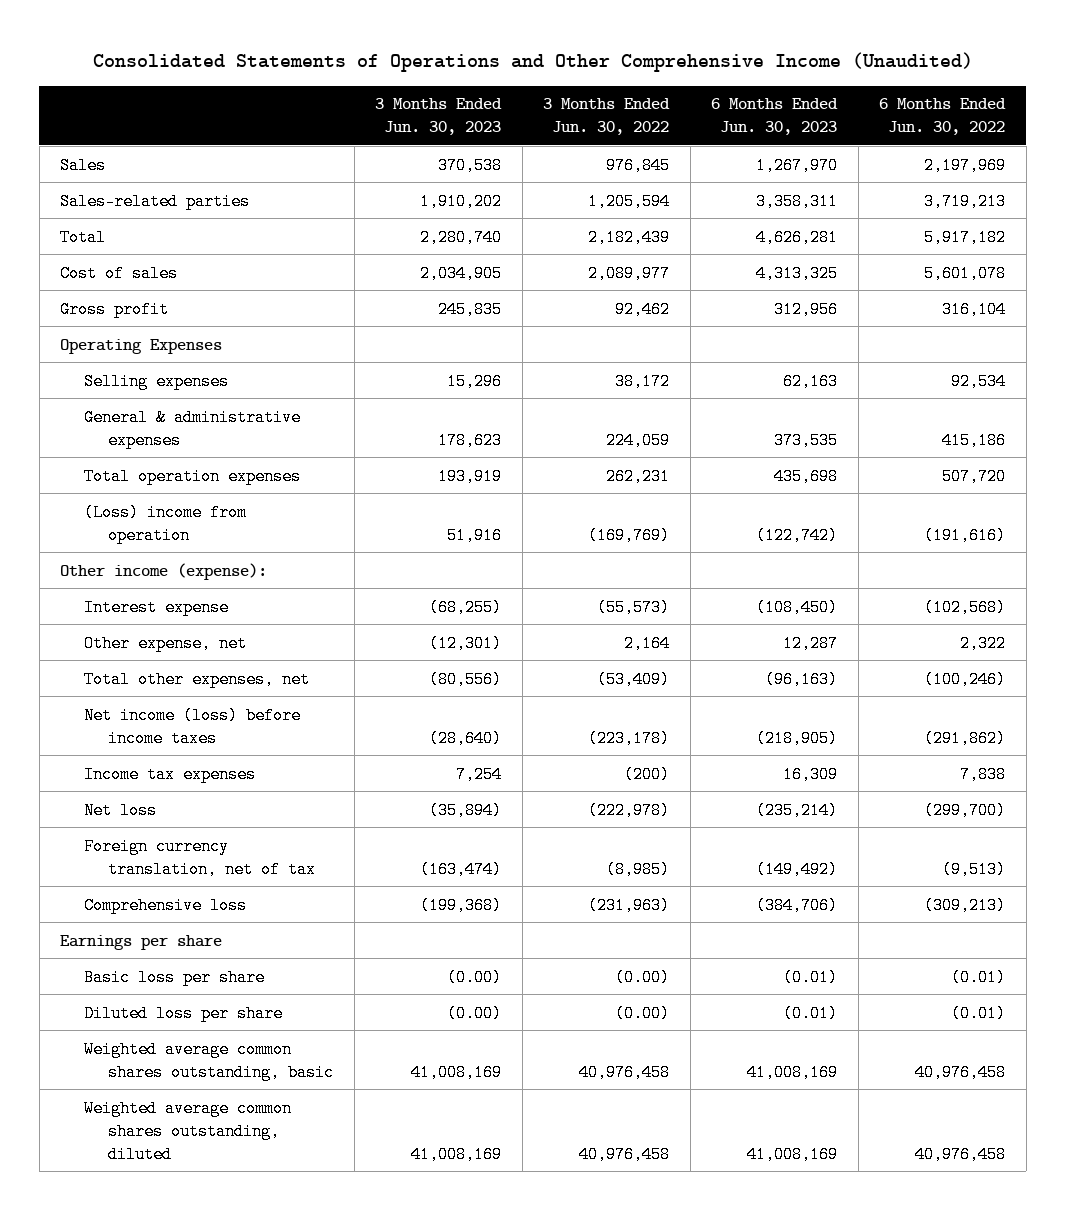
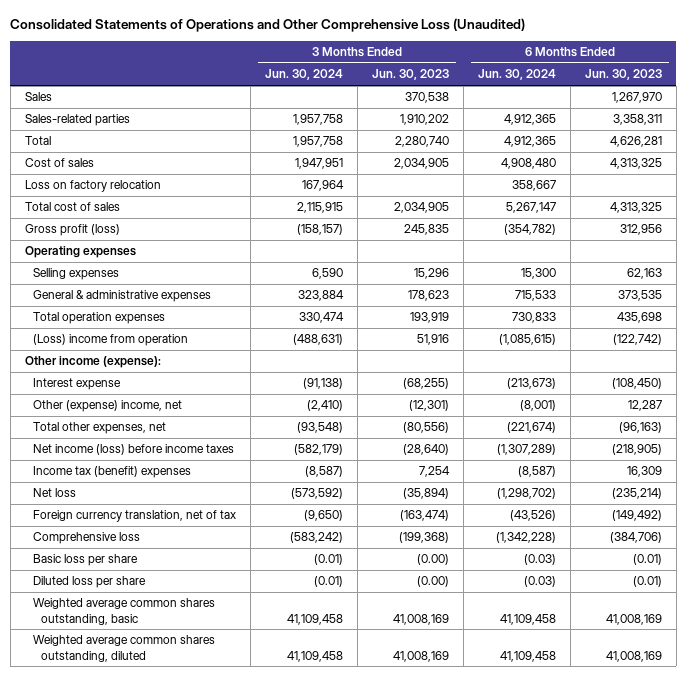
- Consolidated Statements of Operations and Other Comprehensive Income (Unaudited)
+ Consolidated Statements of Operations and Other Comprehensive Loss (Unaudited)
- | 3 Months Ended Jun. 30, 2023 | 3 Months Ended Jun. 30, 2022 | 6 Months Ended Jun. 30, 2023 | 6 Months Ended Jun. 30, 2022
+ | 3 Months Ended Jun. 30, 2024 | 3 Months Ended Jun. 30, 2023 | 6 Months Ended Jun. 30, 2024 | 6 Months Ended Jun. 30, 2023
- Gross profit | 245,835 | 92,462 | 312,956 | 316,104
- Operating Expenses
+ Loss on factory relocation | 167,964 | | 358,667 |
+ Total cost of sales | 2,115,915 | 2,034,905 | 5,267,147 | 4,313,325
+ Gross profit (loss) | (158,157) | 245,835 | (354,782) | 312,956
+ Operating expenses
- Other expense, net | (12,301) | 2,164 | 12,287 | 2,322
+ Other (expense) income, net | (2,410) | (12,301) | (8,001) | 12,287
- Income tax expenses | 7,254 | (200) | 16,309 | 7,838
+ Income tax (benefit) expenses | (8,587) | 7,254 | (8,587) | 16,309
- Earnings per share

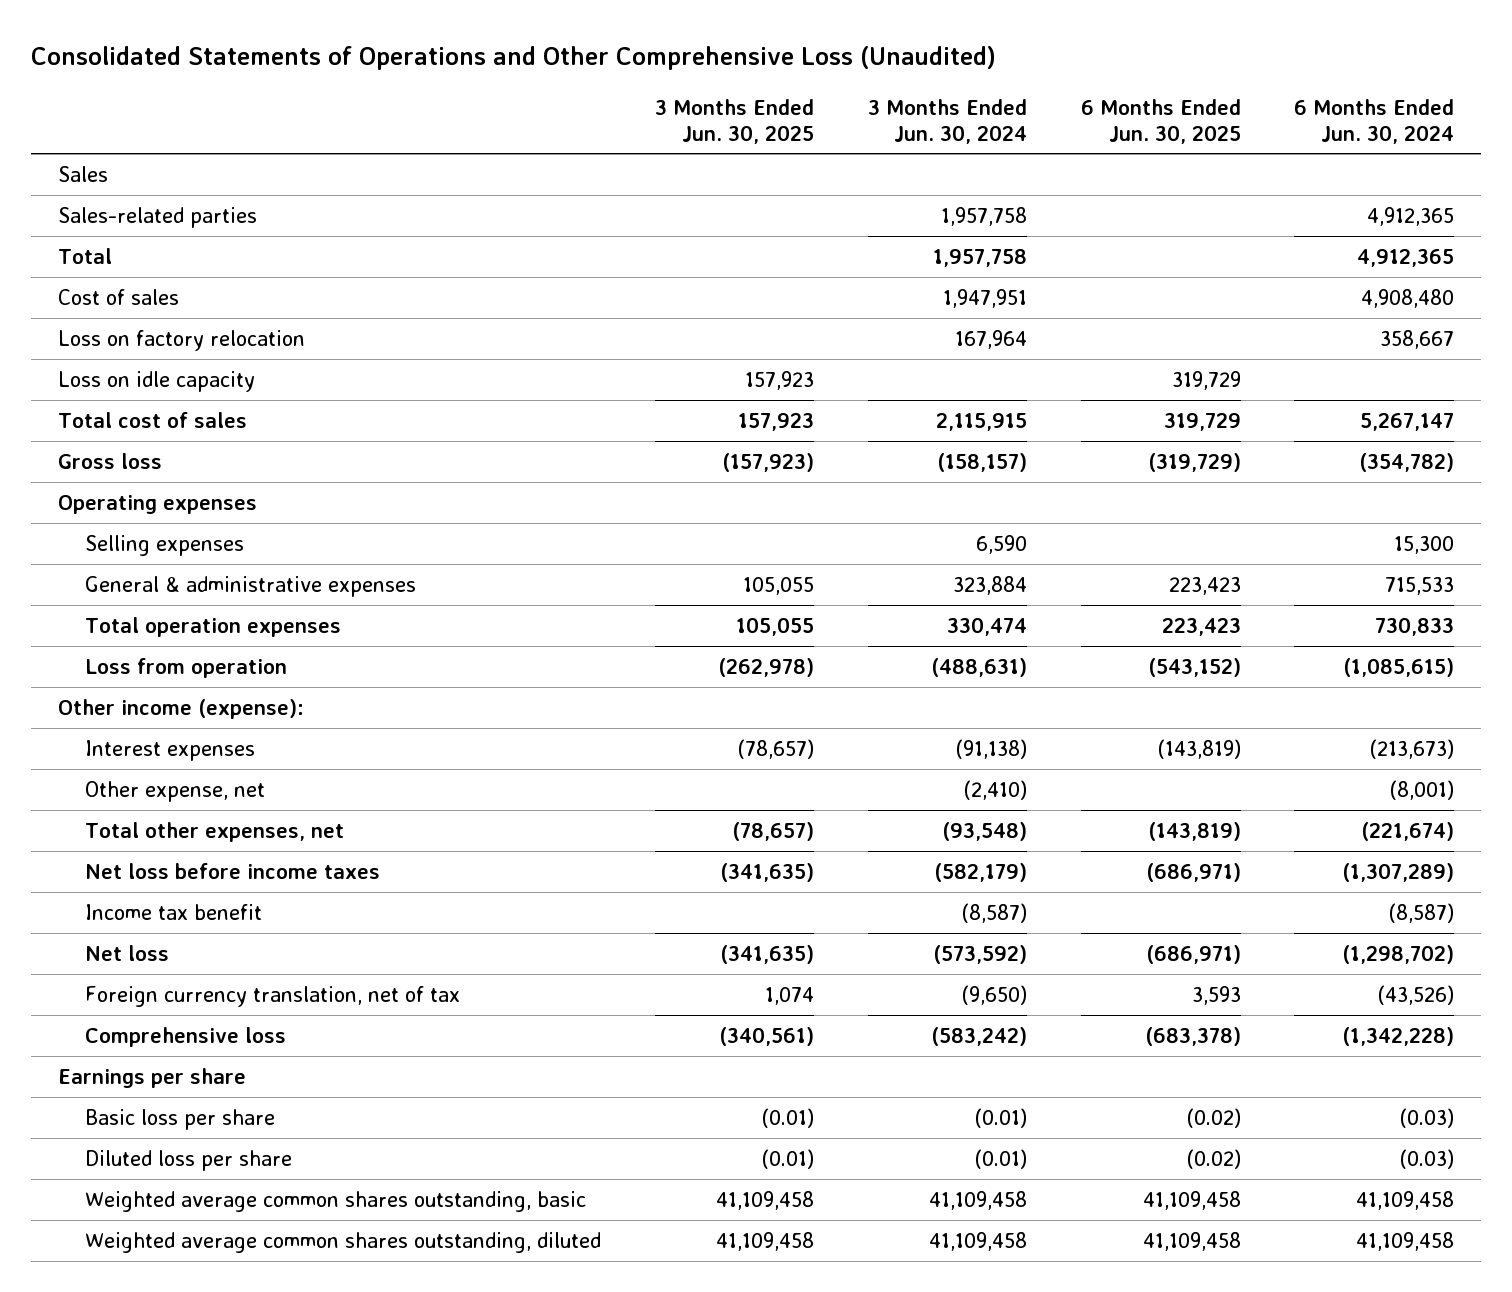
- | 3 Months Ended Jun. 30, 2024 | 3 Months Ended Jun. 30, 2023 | 6 Months Ended Jun. 30, 2024 | 6 Months Ended Jun. 30, 2023
+ | 3 Months Ended Jun. 30, 2025 | 3 Months Ended Jun. 30, 2024 | 6 Months Ended Jun. 30, 2025 | 6 Months Ended Jun. 30, 2024
+ Loss on idle capacity | 157,923 | | 319,729 |
- Gross profit (loss) | (158,157) | 245,835 | (354,782) | 312,956
+ Gross loss | (157,923) | (158,157) | (319,729) | (354,782)
- (Loss) income from operation | (488,631) | 51,916 | (1,085,615) | (122,742)
+ Loss from operation | (262,978) | (488,631) | (543,152) | (1,085,615)
- Interest expense | (91,138) | (68,255) | (213,673) | (108,450)
- Other (expense) income, net | (2,410) | (12,301) | (8,001) | 12,287
+ Interest expenses | (78,657) | (91,138) | (143,819) | (213,673)
+ Other expense, net | | (2,410) | | (8,001)
- Net income (loss) before income taxes | (582,179) | (28,640) | (1,307,289) | (218,905)
- Income tax (benefit) expenses | (8,587) | 7,254 | (8,587) | 16,309
+ Net loss before income taxes | (341,635) | (582,179) | (686,971) | (1,307,289)
+ Income tax benefit | | (8,587) | | (8,587)
+ Earnings per share

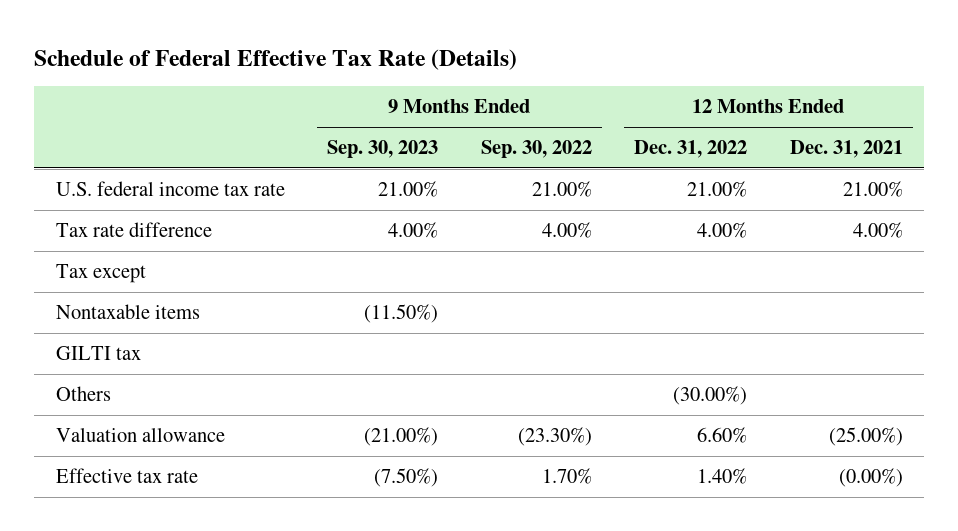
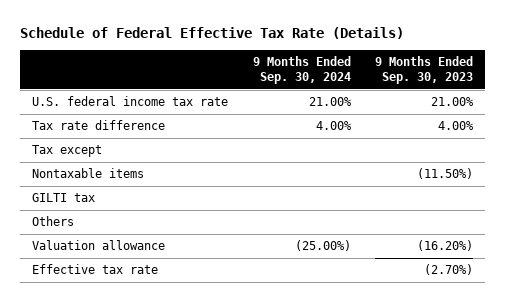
- | 9 Months Ended Sep. 30, 2023 | 9 Months Ended Sep. 30, 2022 | 12 Months Ended Dec. 31, 2022 | 12 Months Ended Dec. 31, 2021
+ | 9 Months Ended Sep. 30, 2024 | 9 Months Ended Sep. 30, 2023
- Valuation allowance | (21.00%) | (23.30%) | 6.60% | (25.00%)
- Effective tax rate | (7.50%) | 1.70% | 1.40% | (0.00%)
+ Valuation allowance | (25.00%) | (16.20%)
+ Effective tax rate | | (2.70%)

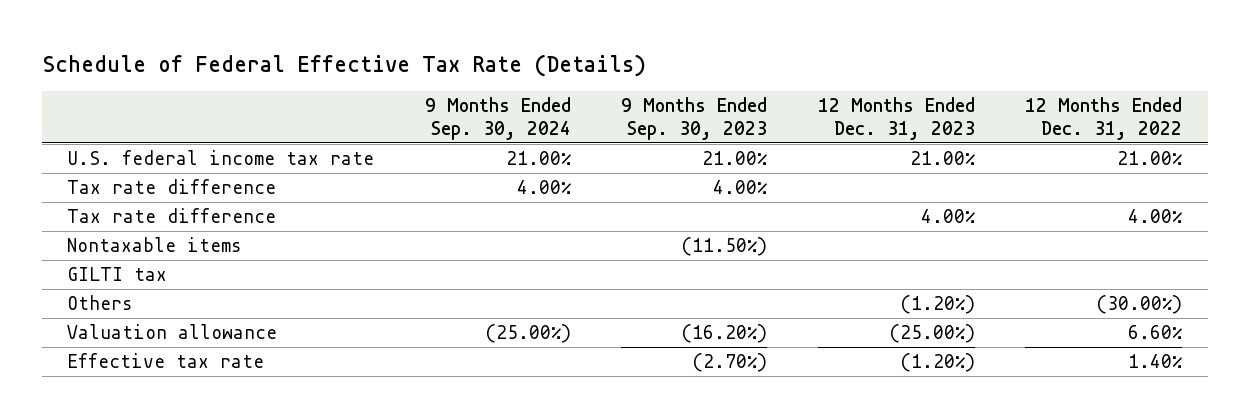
- | 9 Months Ended Sep. 30, 2024 | 9 Months Ended Sep. 30, 2023
+ | 9 Months Ended Sep. 30, 2024 | 9 Months Ended Sep. 30, 2023 | 12 Months Ended Dec. 31, 2023 | 12 Months Ended Dec. 31, 2022
- Tax except
+ Tax rate difference | | | 4.00% | 4.00%

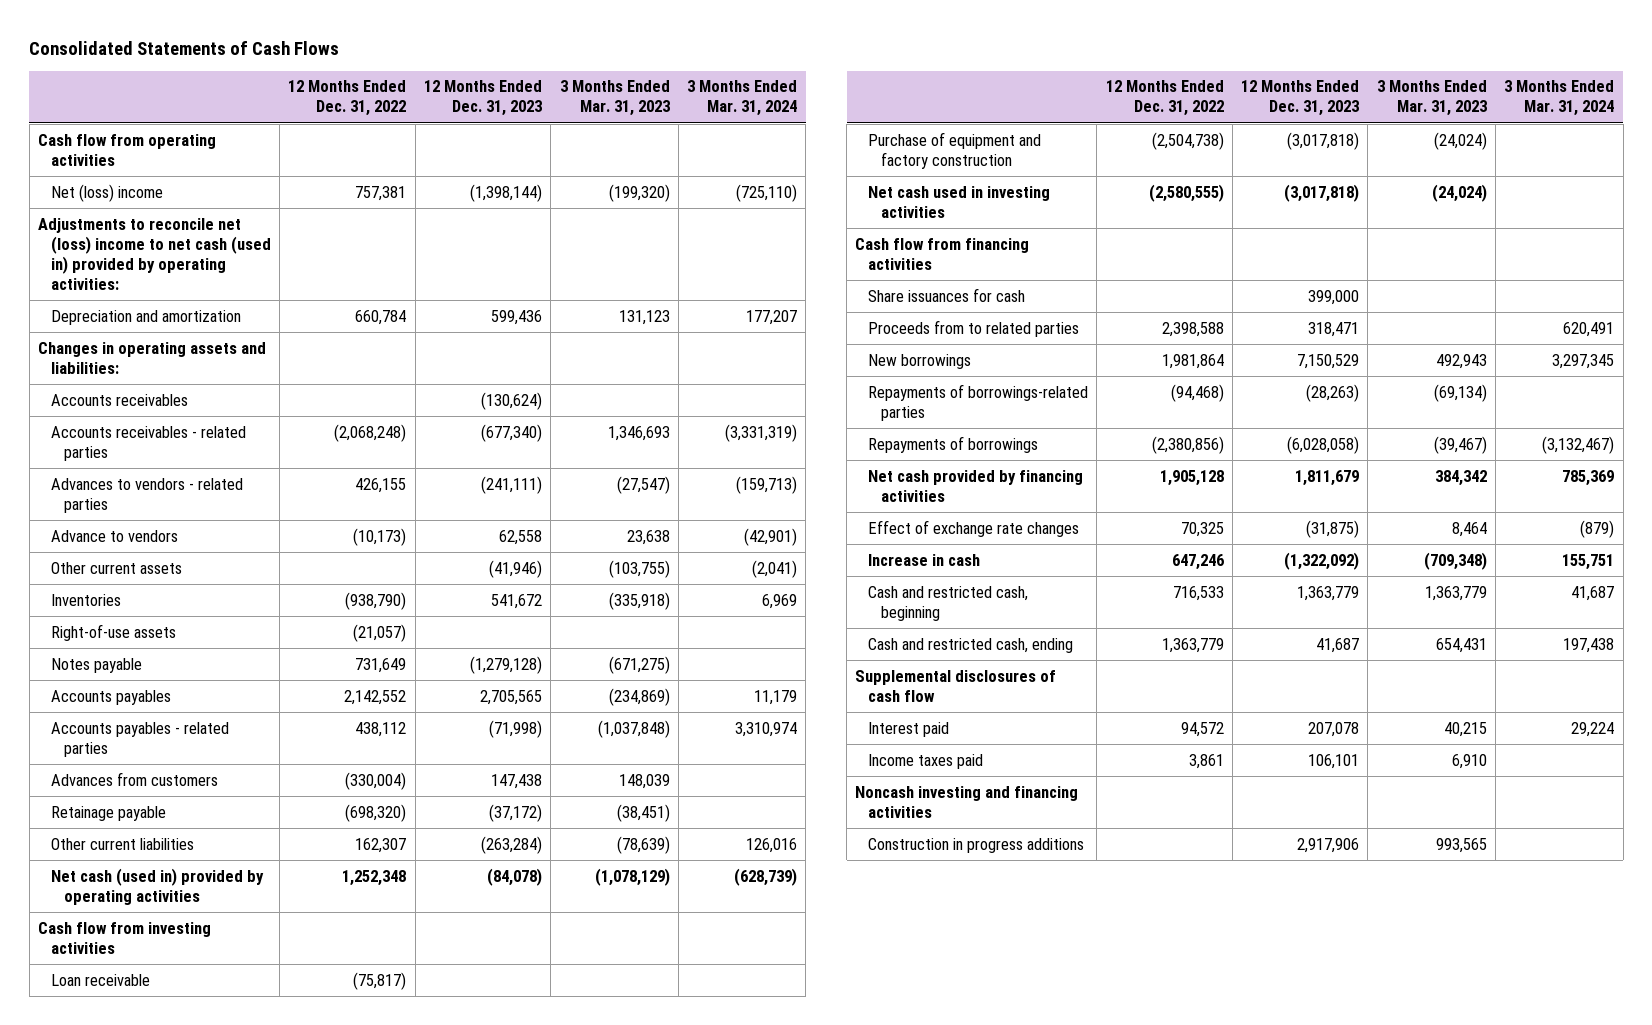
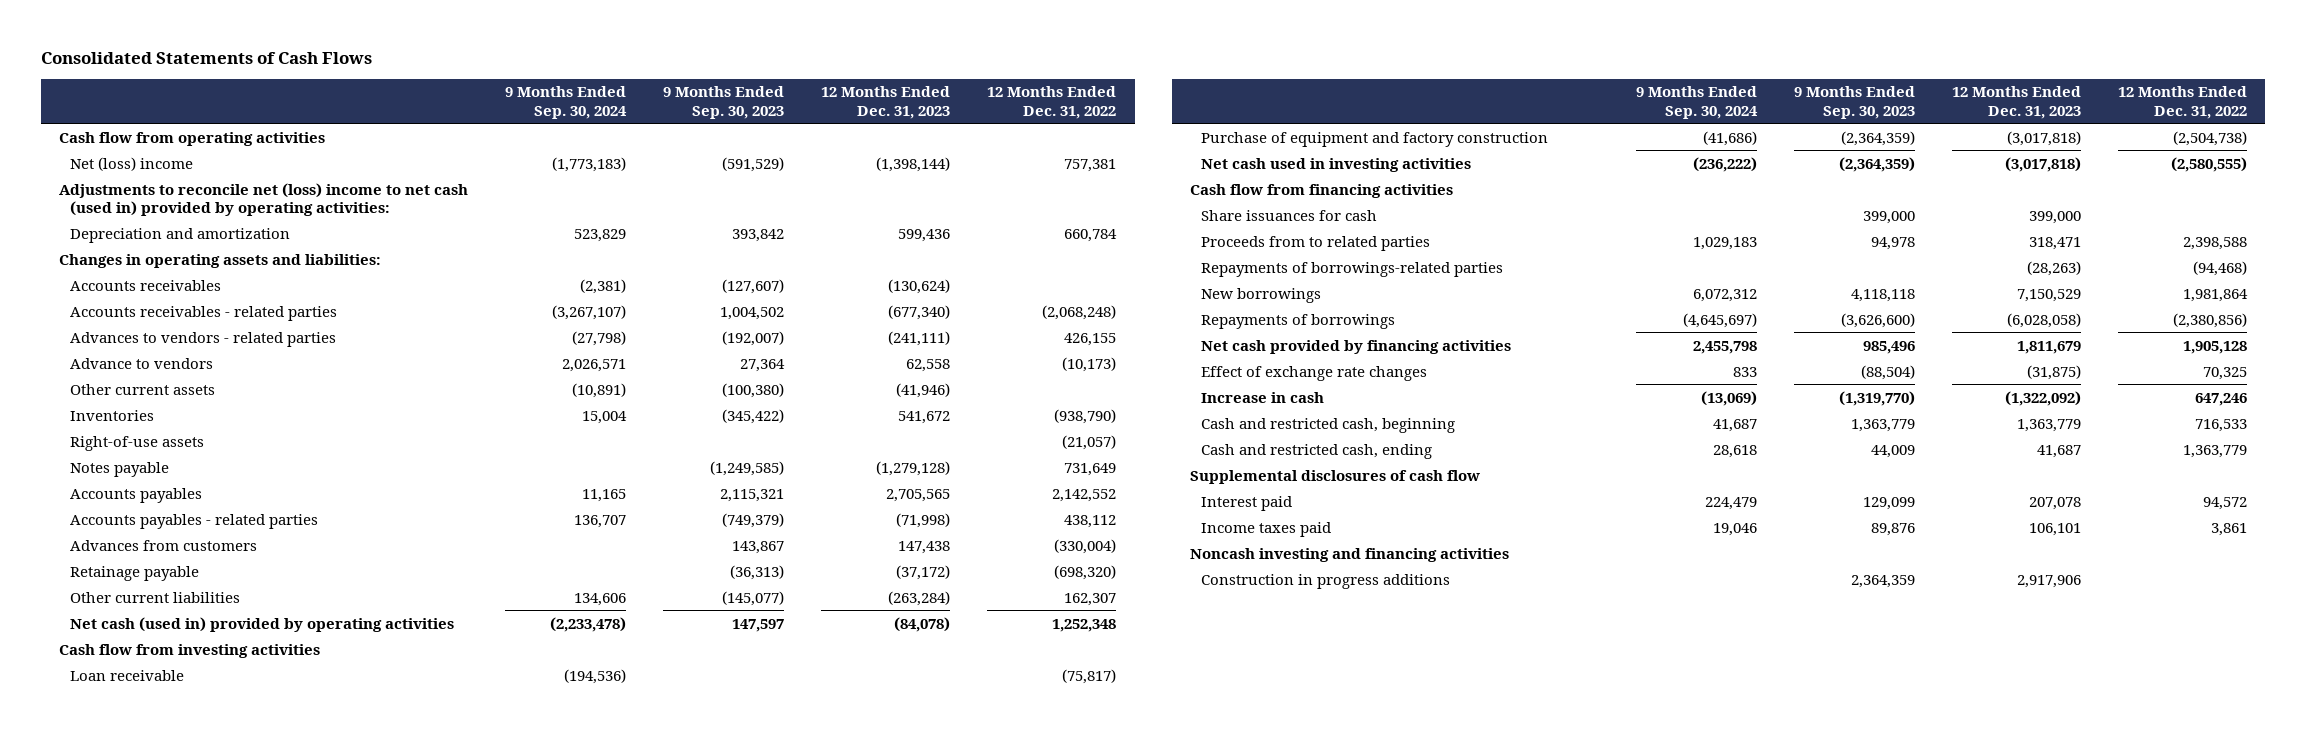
- | 12 Months Ended Dec. 31, 2022 | 12 Months Ended Dec. 31, 2023 | 3 Months Ended Mar. 31, 2023 | 3 Months Ended Mar. 31, 2024
+ | 9 Months Ended Sep. 30, 2024 | 9 Months Ended Sep. 30, 2023 | 12 Months Ended Dec. 31, 2023 | 12 Months Ended Dec. 31, 2022
moved down: New borrowings | 6,072,312 | 4,118,118 | 7,150,529 | 1,981,864

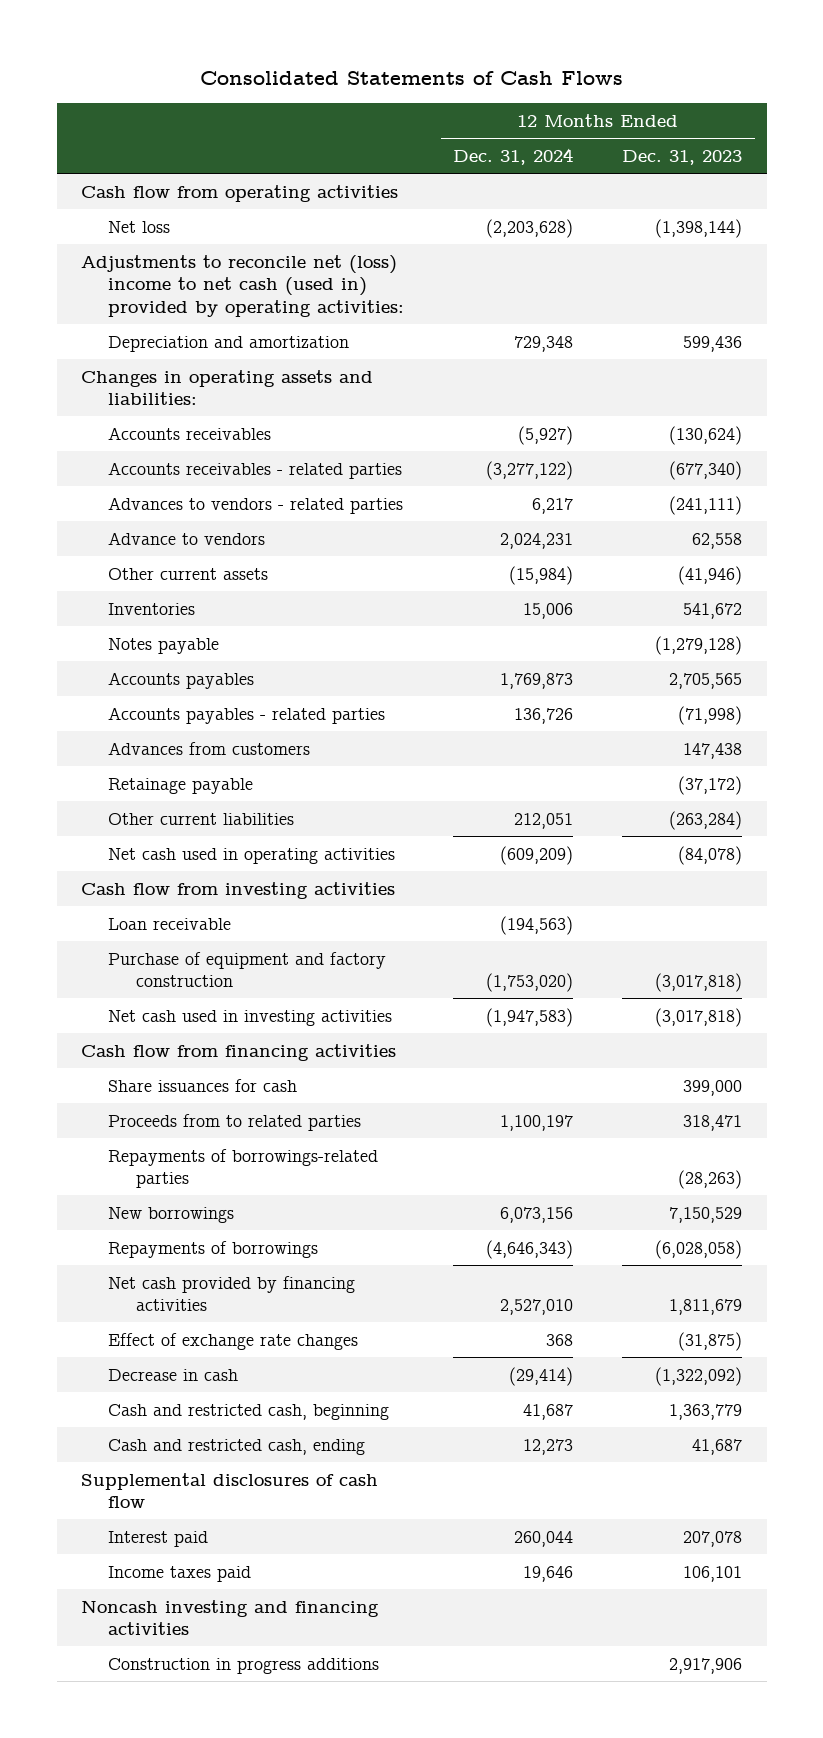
- | 9 Months Ended Sep. 30, 2024 | 9 Months Ended Sep. 30, 2023 | 12 Months Ended Dec. 31, 2023 | 12 Months Ended Dec. 31, 2022
+ | 12 Months Ended Dec. 31, 2024 | 12 Months Ended Dec. 31, 2023
- Net (loss) income | (1,773,183) | (591,529) | (1,398,144) | 757,381
+ Net loss | (2,203,628) | (1,398,144)
- Right-of-use assets | | | | (21,057)
- Net cash (used in) provided by operating activities | (2,233,478) | 147,597 | (84,078) | 1,252,348
+ Net cash used in operating activities | (609,209) | (84,078)
- Increase in cash | (13,069) | (1,319,770) | (1,322,092) | 647,246
+ Decrease in cash | (29,414) | (1,322,092)

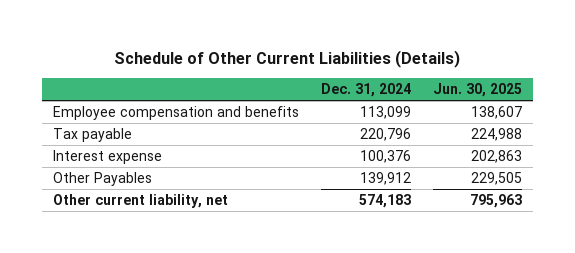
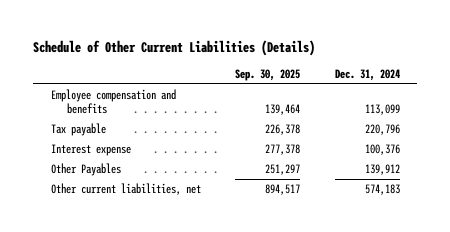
- | Dec. 31, 2024 | Jun. 30, 2025
+ | Sep. 30, 2025 | Dec. 31, 2024
- Other current liability, net | 574,183 | 795,963
+ Other current liabilities, net | 894,517 | 574,183

